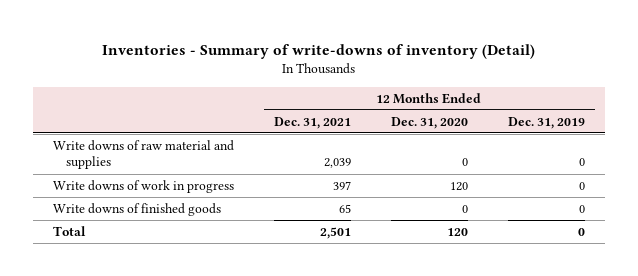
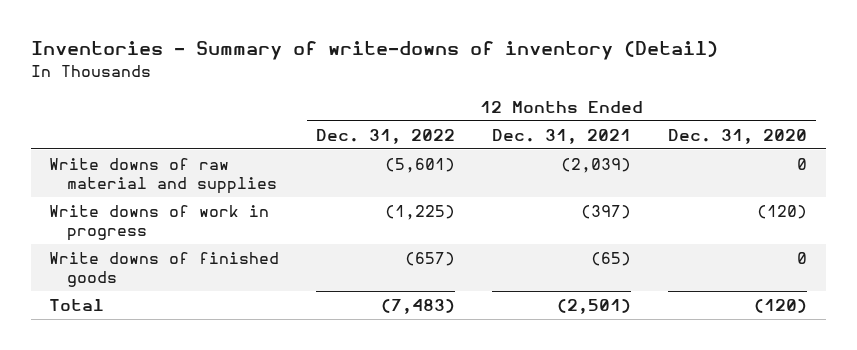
- | 12 Months Ended Dec. 31, 2021 | 12 Months Ended Dec. 31, 2020 | 12 Months Ended Dec. 31, 2019
+ | 12 Months Ended Dec. 31, 2022 | 12 Months Ended Dec. 31, 2021 | 12 Months Ended Dec. 31, 2020
- Write downs of raw material and supplies | 2,039 | 0 | 0
- Write downs of work in progress | 397 | 120 | 0
- Write downs of finished goods | 65 | 0 | 0
- Total | 2,501 | 120 | 0
+ Write downs of raw material and supplies | (5,601) | (2,039) | 0
+ Write downs of work in progress | (1,225) | (397) | (120)
+ Write downs of finished goods | (657) | (65) | 0
+ Total | (7,483) | (2,501) | (120)

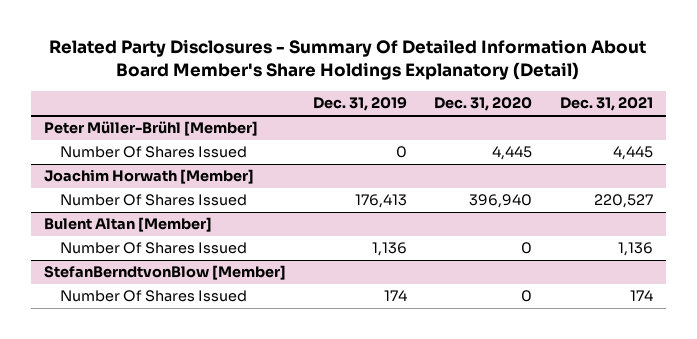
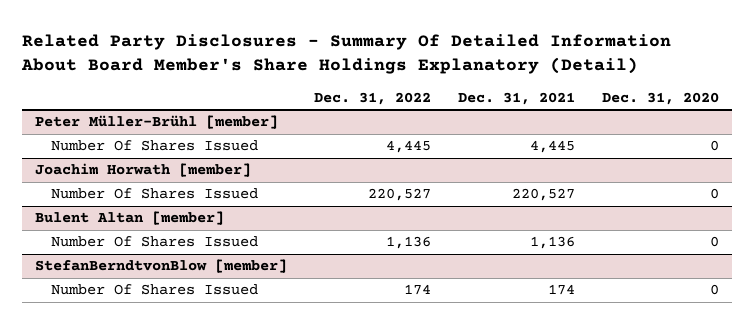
- | Dec. 31, 2019 | Dec. 31, 2020 | Dec. 31, 2021
+ | Dec. 31, 2022 | Dec. 31, 2021 | Dec. 31, 2020
- Peter Müller-Brühl [Member]
- Number Of Shares Issued | 0 | 4,445 | 4,445
- Joachim Horwath [Member]
- Number Of Shares Issued | 176,413 | 396,940 | 220,527
- Bulent Altan [Member]
+ Peter Müller-Brühl [member]
+ Number Of Shares Issued | 4,445 | 4,445 | 0
+ Joachim Horwath [member]
+ Number Of Shares Issued | 220,527 | 220,527 | 0
+ Bulent Altan [member]
- StefanBerndtvonBlow [Member]
+ StefanBerndtvonBlow [member]

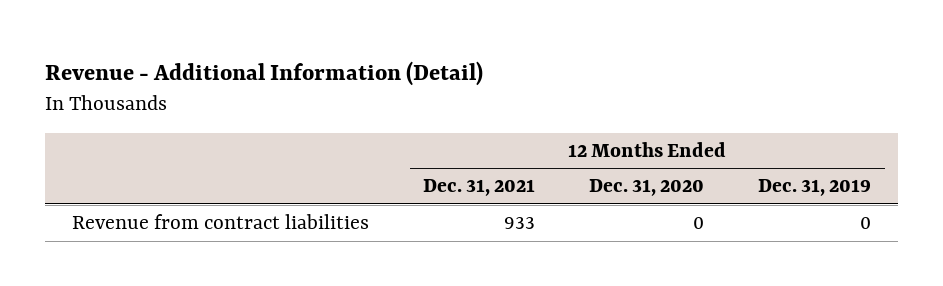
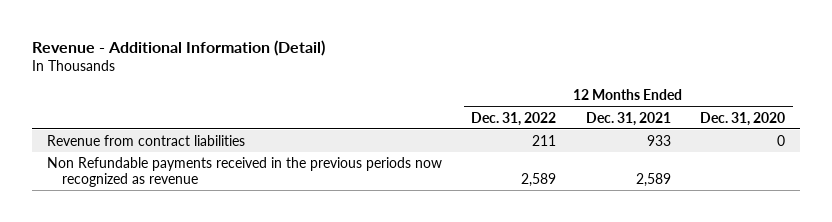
- | 12 Months Ended Dec. 31, 2021 | 12 Months Ended Dec. 31, 2020 | 12 Months Ended Dec. 31, 2019
+ | 12 Months Ended Dec. 31, 2022 | 12 Months Ended Dec. 31, 2021 | 12 Months Ended Dec. 31, 2020
+ Non Refundable payments received in the previous periods now recognized as revenue | 2,589 | 2,589 |

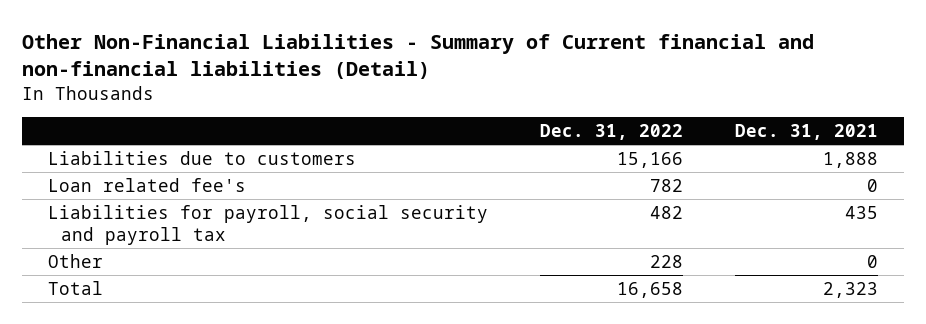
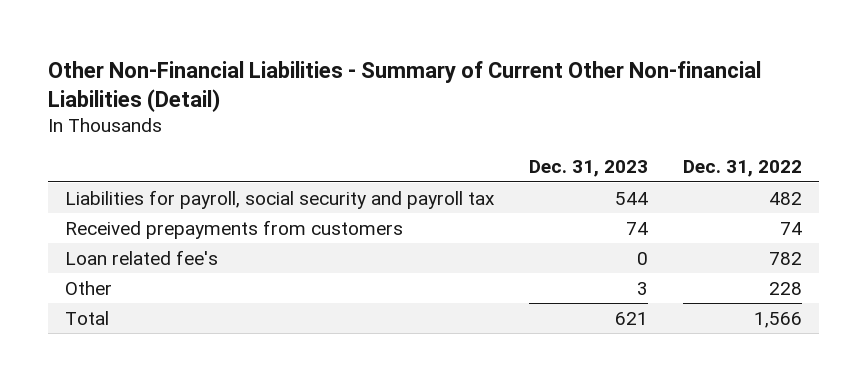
- Other Non-Financial Liabilities - Summary of Current financial and non-financial liabilities (Detail)
+ Other Non-Financial Liabilities - Summary of Current Other Non-financial Liabilities (Detail)
- | Dec. 31, 2022 | Dec. 31, 2021
+ | Dec. 31, 2023 | Dec. 31, 2022
- Liabilities due to customers | 15,166 | 1,888
+ Received prepayments from customers | 74 | 74
moved down: Loan related fee's | 0 | 782
- Total | 16,658 | 2,323
+ Total | 621 | 1,566

